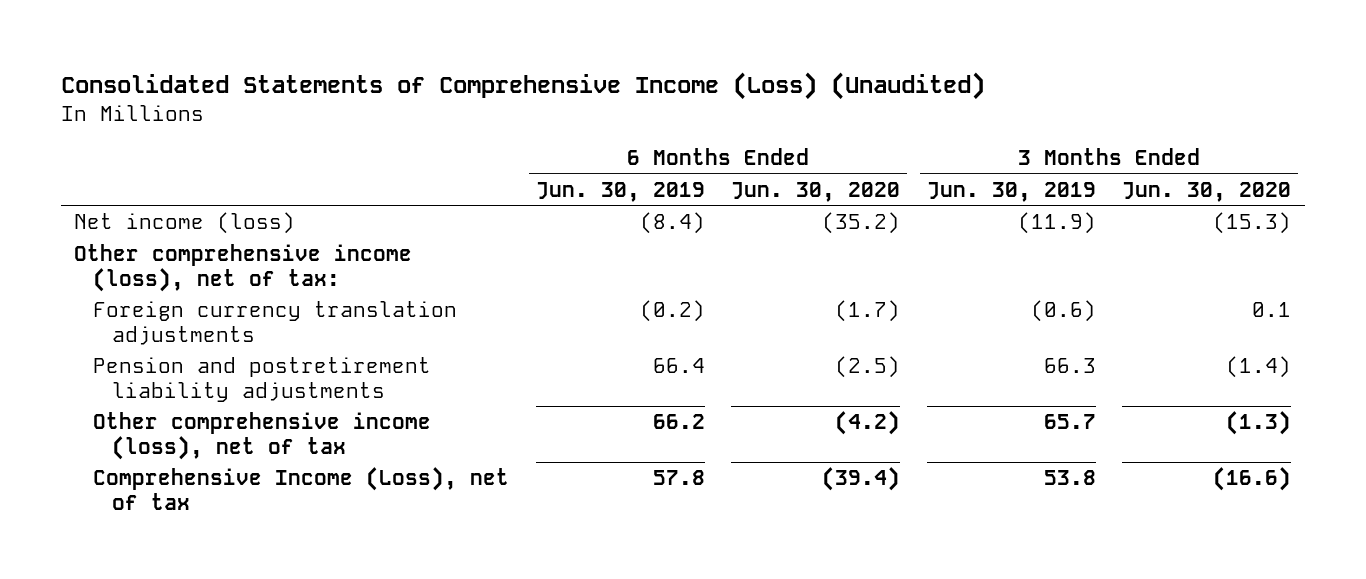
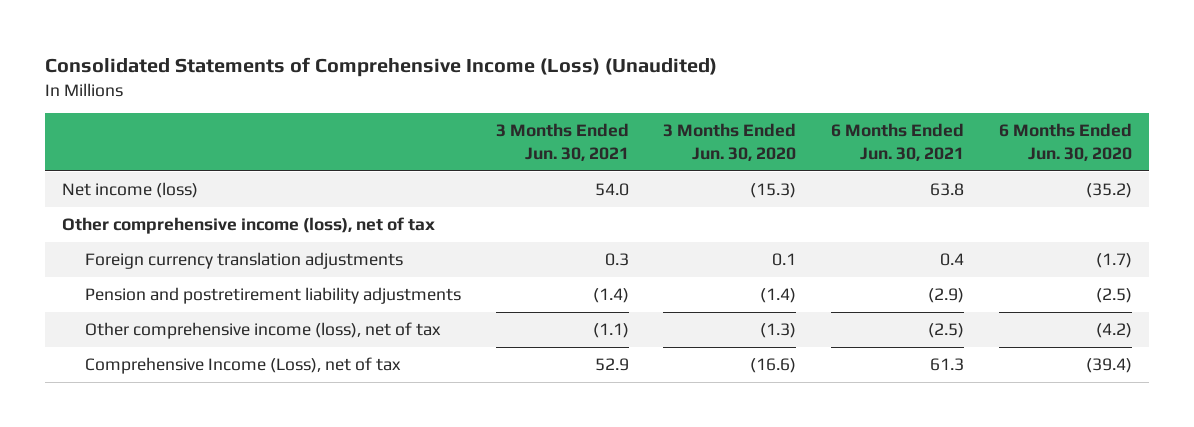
- | 6 Months Ended Jun. 30, 2019 | 6 Months Ended Jun. 30, 2020 | 3 Months Ended Jun. 30, 2019 | 3 Months Ended Jun. 30, 2020
+ | 3 Months Ended Jun. 30, 2021 | 3 Months Ended Jun. 30, 2020 | 6 Months Ended Jun. 30, 2021 | 6 Months Ended Jun. 30, 2020
- Other comprehensive income (loss), net of tax:
+ Other comprehensive income (loss), net of tax

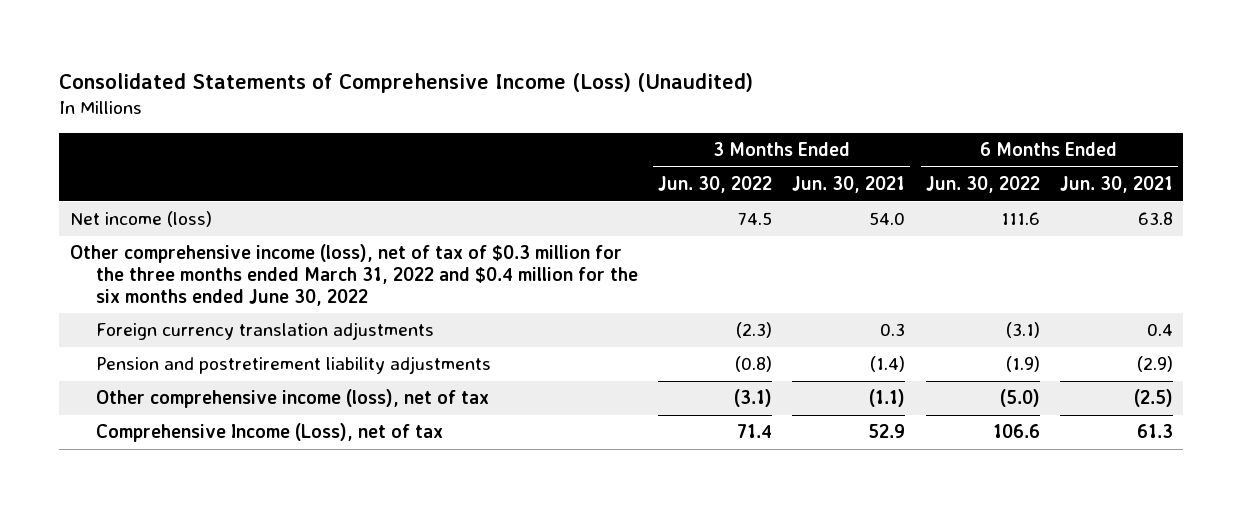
- | 3 Months Ended Jun. 30, 2021 | 3 Months Ended Jun. 30, 2020 | 6 Months Ended Jun. 30, 2021 | 6 Months Ended Jun. 30, 2020
+ | 3 Months Ended Jun. 30, 2022 | 3 Months Ended Jun. 30, 2021 | 6 Months Ended Jun. 30, 2022 | 6 Months Ended Jun. 30, 2021
- Other comprehensive income (loss), net of tax
+ Other comprehensive income (loss), net of tax of $0.3 million for the three months ended March 31, 2022 and $0.4 million for the six months ended June 30, 2022

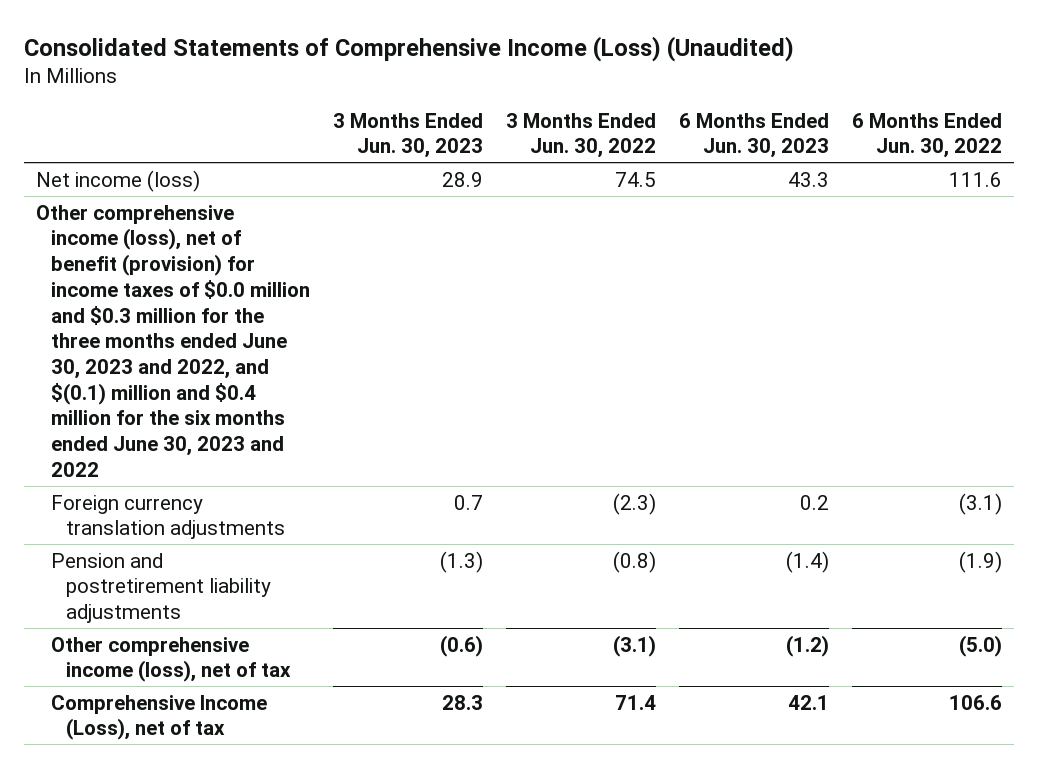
- | 3 Months Ended Jun. 30, 2022 | 3 Months Ended Jun. 30, 2021 | 6 Months Ended Jun. 30, 2022 | 6 Months Ended Jun. 30, 2021
+ | 3 Months Ended Jun. 30, 2023 | 3 Months Ended Jun. 30, 2022 | 6 Months Ended Jun. 30, 2023 | 6 Months Ended Jun. 30, 2022
- Other comprehensive income (loss), net of tax of $0.3 million for the three months ended March 31, 2022 and $0.4 million for the six months ended June 30, 2022
+ Other comprehensive income (loss), net of benefit (provision) for income taxes of $0.0 million and $0.3 million for the three months ended June 30, 2023 and 2022, and $(0.1) million and $0.4 million for the six months ended June 30, 2023 and 2022

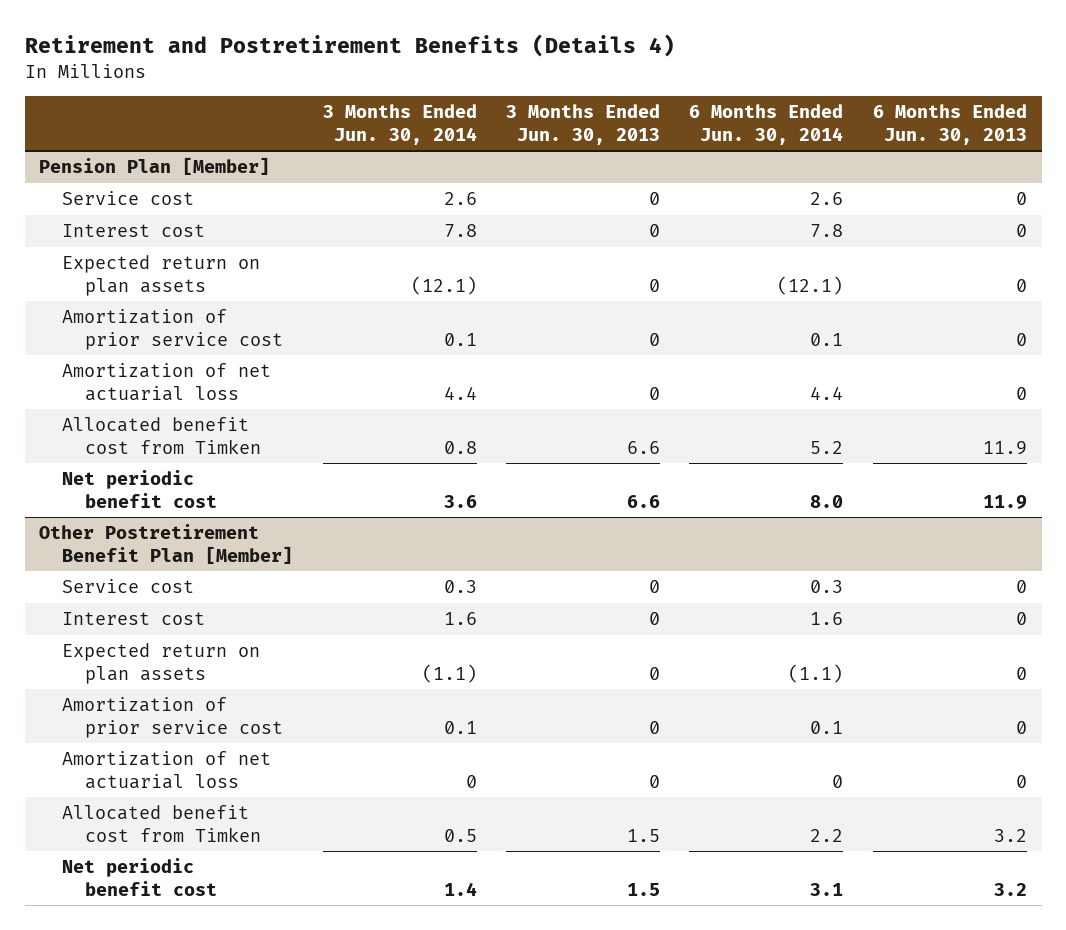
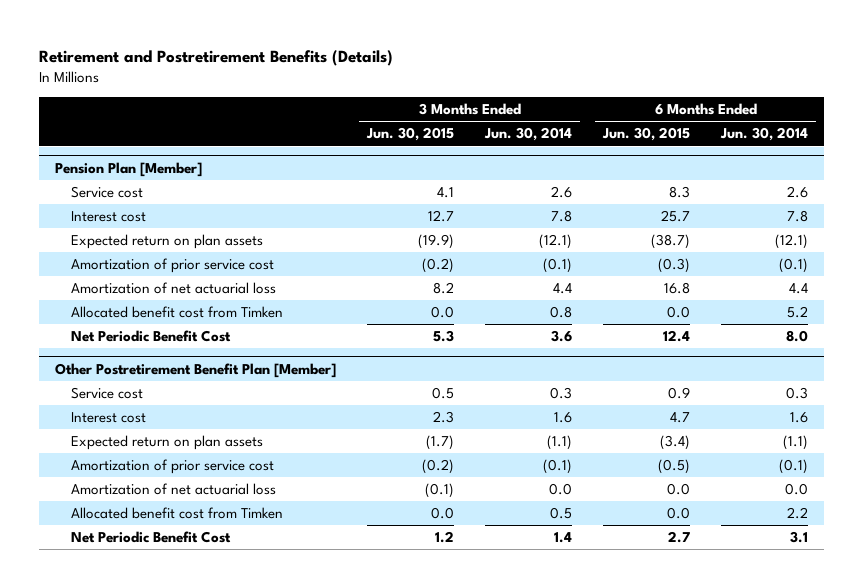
- Retirement and Postretirement Benefits (Details 4)
+ Retirement and Postretirement Benefits (Details)
- | 3 Months Ended Jun. 30, 2014 | 3 Months Ended Jun. 30, 2013 | 6 Months Ended Jun. 30, 2014 | 6 Months Ended Jun. 30, 2013
+ | 3 Months Ended Jun. 30, 2015 | 3 Months Ended Jun. 30, 2014 | 6 Months Ended Jun. 30, 2015 | 6 Months Ended Jun. 30, 2014
@ Pension Plan [Member]
- Amortization of prior service cost | 0.1 | 0 | 0.1 | 0
+ Amortization of prior service cost | (0.2) | (0.1) | (0.3) | (0.1)
- Net periodic benefit cost | 3.6 | 6.6 | 8.0 | 11.9
+ Net Periodic Benefit Cost | 5.3 | 3.6 | 12.4 | 8.0
@ Other Postretirement Benefit Plan [Member]
- Amortization of prior service cost | 0.1 | 0 | 0.1 | 0
- Amortization of net actuarial loss | 0 | 0 | 0 | 0
+ Amortization of prior service cost | (0.2) | (0.1) | (0.5) | (0.1)
+ Amortization of net actuarial loss | (0.1) | 0.0 | 0.0 | 0.0
- Net periodic benefit cost | 1.4 | 1.5 | 3.1 | 3.2
+ Net Periodic Benefit Cost | 1.2 | 1.4 | 2.7 | 3.1

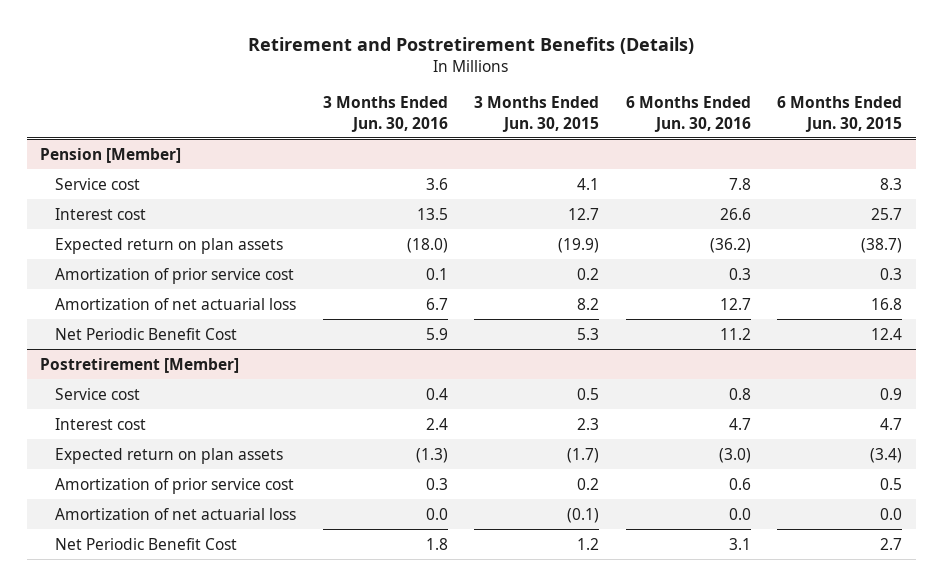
- | 3 Months Ended Jun. 30, 2015 | 3 Months Ended Jun. 30, 2014 | 6 Months Ended Jun. 30, 2015 | 6 Months Ended Jun. 30, 2014
+ | 3 Months Ended Jun. 30, 2016 | 3 Months Ended Jun. 30, 2015 | 6 Months Ended Jun. 30, 2016 | 6 Months Ended Jun. 30, 2015
- Pension Plan [Member]
+ Pension [Member]
- Amortization of prior service cost | (0.2) | (0.1) | (0.3) | (0.1)
+ Amortization of prior service cost | 0.1 | 0.2 | 0.3 | 0.3
- Allocated benefit cost from Timken | 0.0 | 0.8 | 0.0 | 5.2
- Other Postretirement Benefit Plan [Member]
+ Postretirement [Member]
- Amortization of prior service cost | (0.2) | (0.1) | (0.5) | (0.1)
+ Amortization of prior service cost | 0.3 | 0.2 | 0.6 | 0.5
- Allocated benefit cost from Timken | 0.0 | 0.5 | 0.0 | 2.2

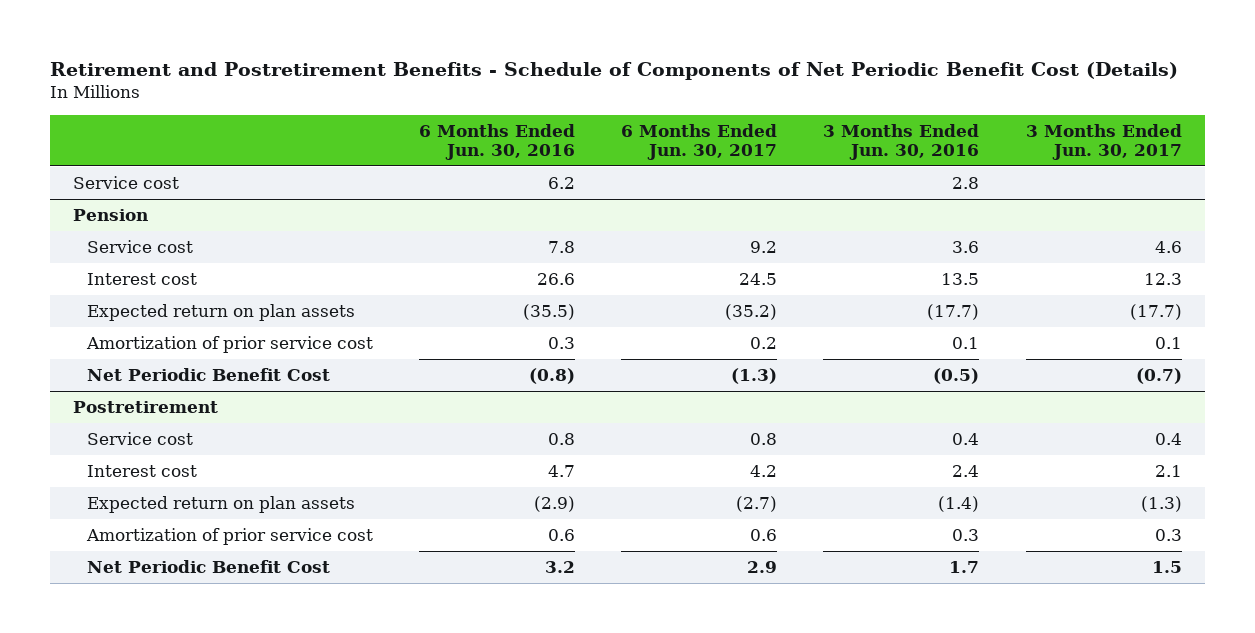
- Retirement and Postretirement Benefits (Details)
+ Retirement and Postretirement Benefits - Schedule of Components of Net Periodic Benefit Cost (Details)
- | 3 Months Ended Jun. 30, 2016 | 3 Months Ended Jun. 30, 2015 | 6 Months Ended Jun. 30, 2016 | 6 Months Ended Jun. 30, 2015
+ | 6 Months Ended Jun. 30, 2016 | 6 Months Ended Jun. 30, 2017 | 3 Months Ended Jun. 30, 2016 | 3 Months Ended Jun. 30, 2017
- Pension [Member]
+ Service cost | 6.2 | | 2.8 |
+ Pension
- Expected return on plan assets | (18.0) | (19.9) | (36.2) | (38.7)
+ Expected return on plan assets | (35.5) | (35.2) | (17.7) | (17.7)
- Amortization of net actuarial loss | 6.7 | 8.2 | 12.7 | 16.8
- Net Periodic Benefit Cost | 5.9 | 5.3 | 11.2 | 12.4
- Postretirement [Member]
+ Net Periodic Benefit Cost | (0.8) | (1.3) | (0.5) | (0.7)
+ Postretirement
- Expected return on plan assets | (1.3) | (1.7) | (3.0) | (3.4)
+ Expected return on plan assets | (2.9) | (2.7) | (1.4) | (1.3)
- Amortization of net actuarial loss | 0.0 | (0.1) | 0.0 | 0.0
- Net Periodic Benefit Cost | 1.8 | 1.2 | 3.1 | 2.7
+ Net Periodic Benefit Cost | 3.2 | 2.9 | 1.7 | 1.5

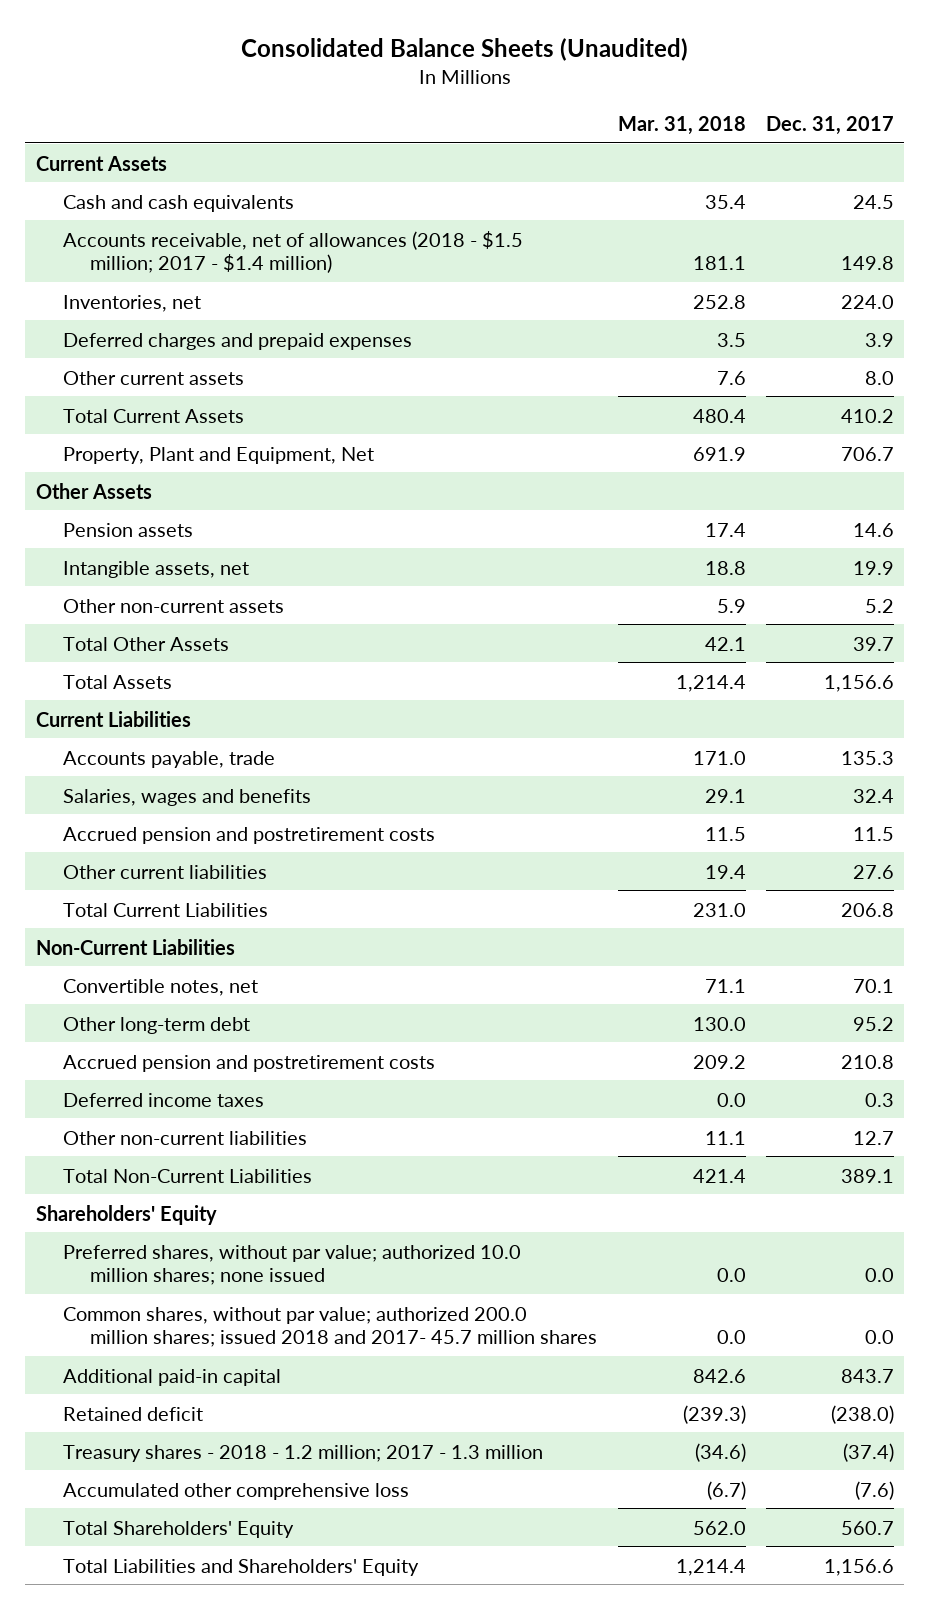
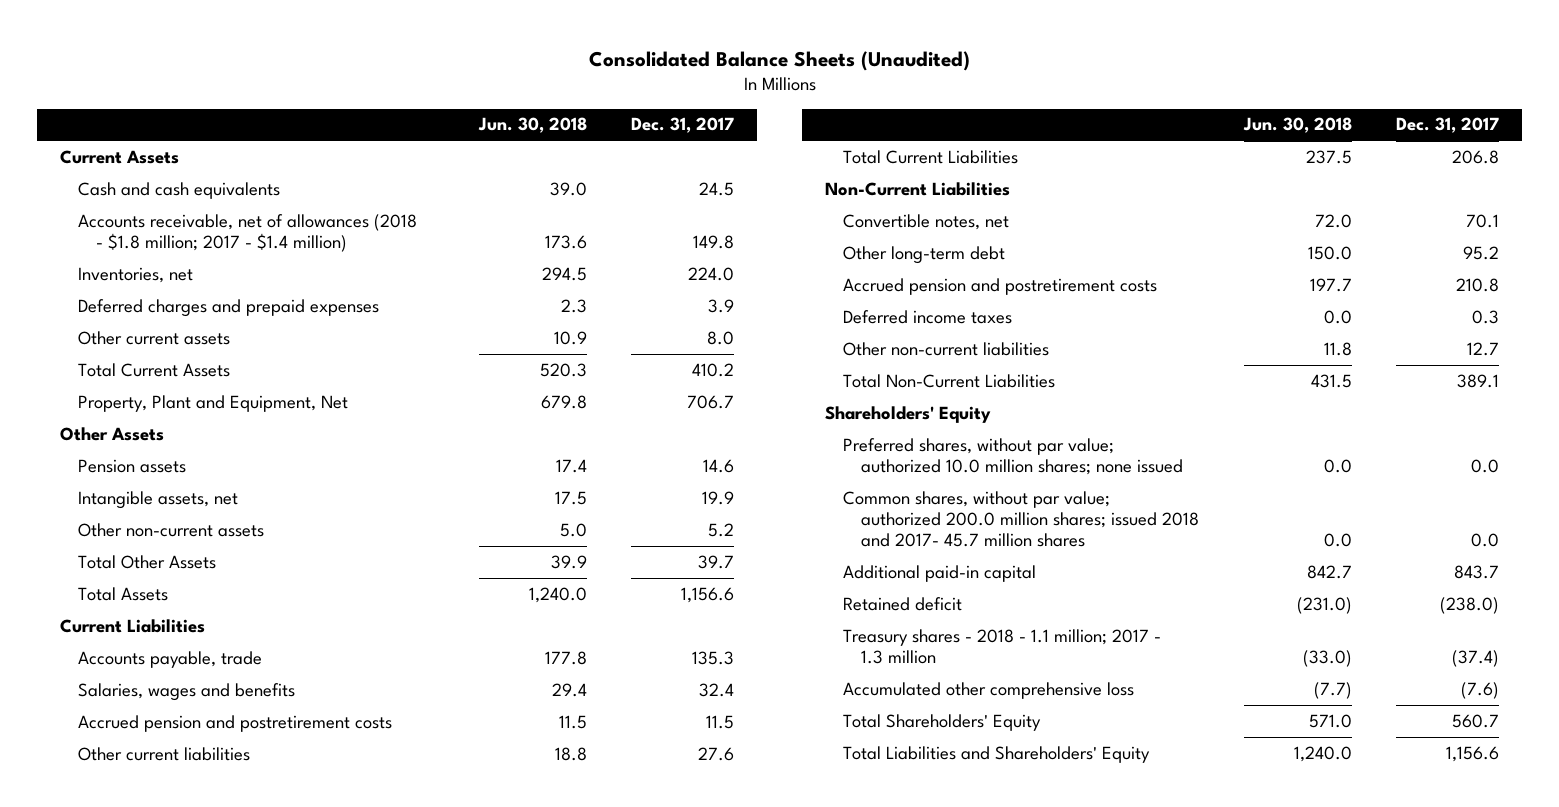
- | Mar. 31, 2018 | Dec. 31, 2017
+ | Jun. 30, 2018 | Dec. 31, 2017
- Accounts receivable, net of allowances (2018 - $1.5 million; 2017 - $1.4 million) | 181.1 | 149.8
+ Accounts receivable, net of allowances (2018 - $1.8 million; 2017 - $1.4 million) | 173.6 | 149.8
- Treasury shares - 2018 - 1.2 million; 2017 - 1.3 million | (34.6) | (37.4)
+ Treasury shares - 2018 - 1.1 million; 2017 - 1.3 million | (33.0) | (37.4)

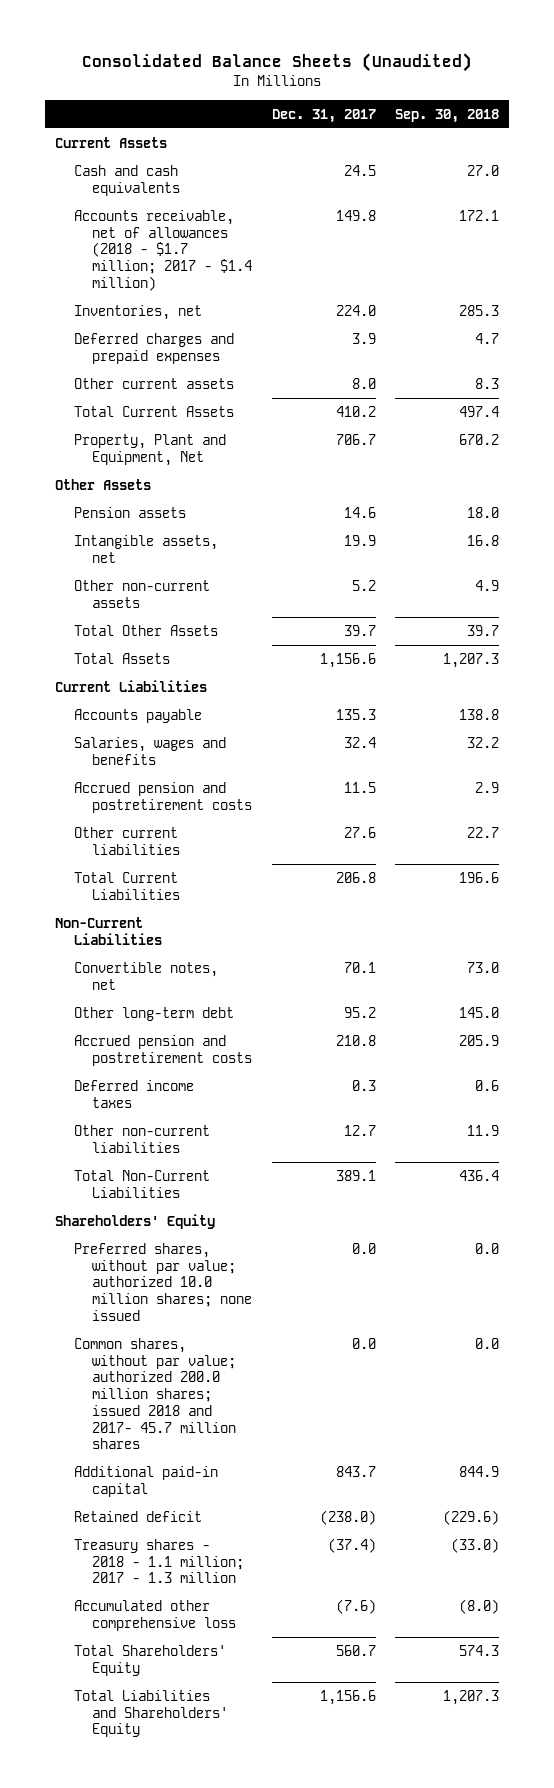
- | Jun. 30, 2018 | Dec. 31, 2017
+ | Dec. 31, 2017 | Sep. 30, 2018
- Accounts receivable, net of allowances (2018 - $1.8 million; 2017 - $1.4 million) | 173.6 | 149.8
+ Accounts receivable, net of allowances (2018 - $1.7 million; 2017 - $1.4 million) | 149.8 | 172.1
- Accounts payable, trade | 177.8 | 135.3
+ Accounts payable | 135.3 | 138.8

